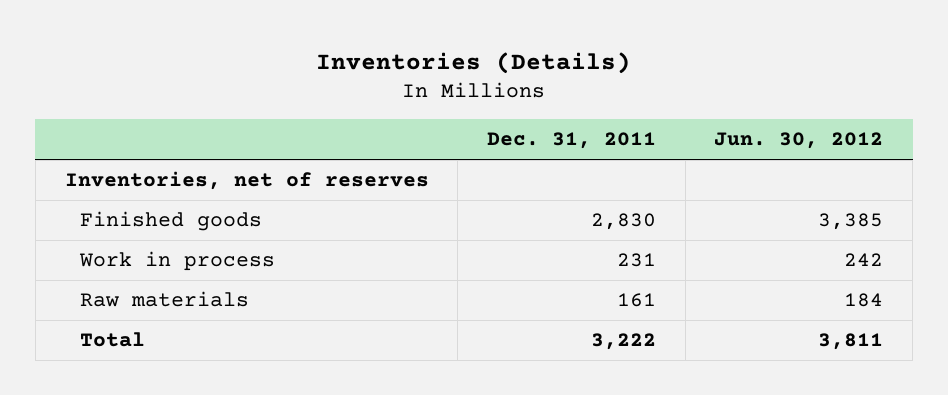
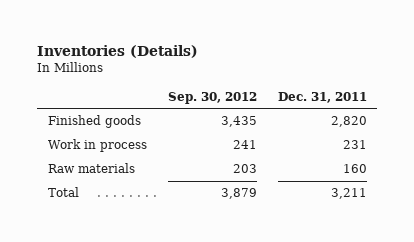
- | Dec. 31, 2011 | Jun. 30, 2012
+ | Sep. 30, 2012 | Dec. 31, 2011
- Inventories, net of reserves
- Finished goods | 2,830 | 3,385
+ Finished goods | 3,435 | 2,820
- Raw materials | 161 | 184
- Total | 3,222 | 3,811
+ Raw materials | 203 | 160
+ Total | 3,879 | 3,211

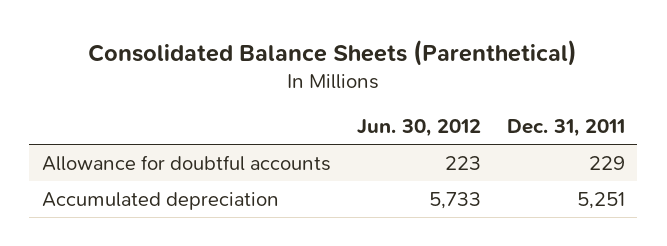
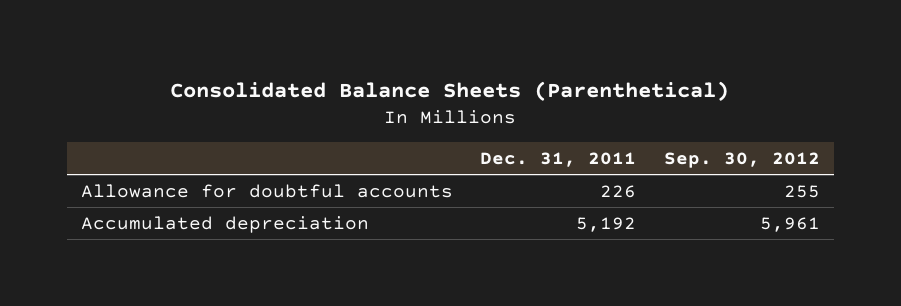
- | Jun. 30, 2012 | Dec. 31, 2011
+ | Dec. 31, 2011 | Sep. 30, 2012
- Allowance for doubtful accounts | 223 | 229
- Accumulated depreciation | 5,733 | 5,251
+ Allowance for doubtful accounts | 226 | 255
+ Accumulated depreciation | 5,192 | 5,961

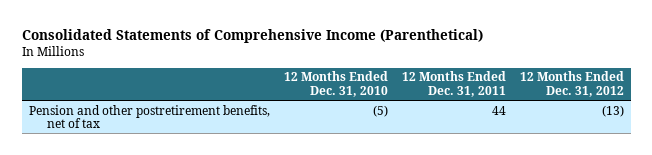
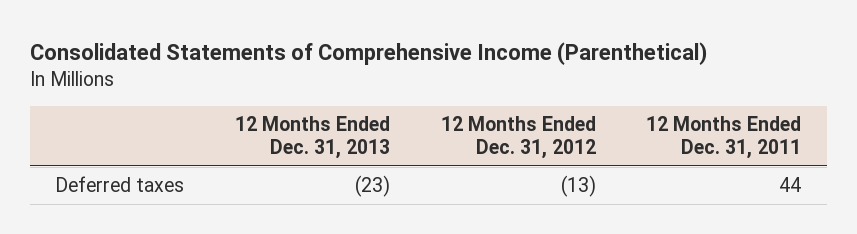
- | 12 Months Ended Dec. 31, 2010 | 12 Months Ended Dec. 31, 2011 | 12 Months Ended Dec. 31, 2012
+ | 12 Months Ended Dec. 31, 2013 | 12 Months Ended Dec. 31, 2012 | 12 Months Ended Dec. 31, 2011
- Pension and other postretirement benefits, net of tax | (5) | 44 | (13)
+ Deferred taxes | (23) | (13) | 44

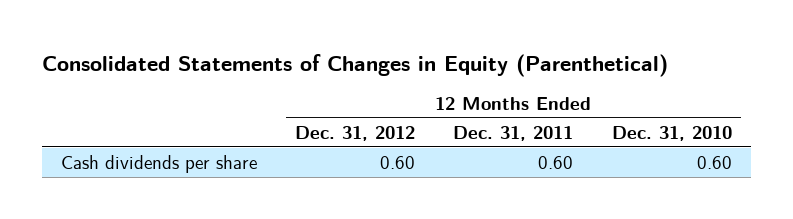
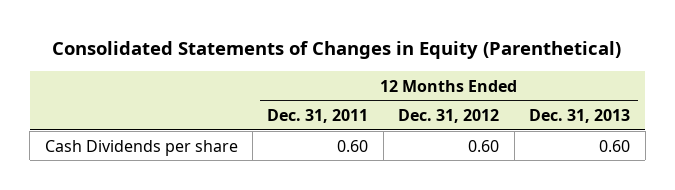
- | 12 Months Ended Dec. 31, 2012 | 12 Months Ended Dec. 31, 2011 | 12 Months Ended Dec. 31, 2010
+ | 12 Months Ended Dec. 31, 2011 | 12 Months Ended Dec. 31, 2012 | 12 Months Ended Dec. 31, 2013
- Cash dividends per share | 0.60 | 0.60 | 0.60
+ Cash Dividends per share | 0.60 | 0.60 | 0.60

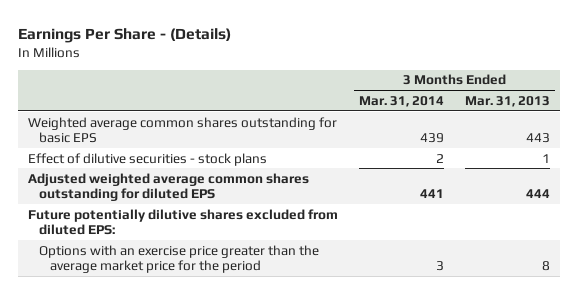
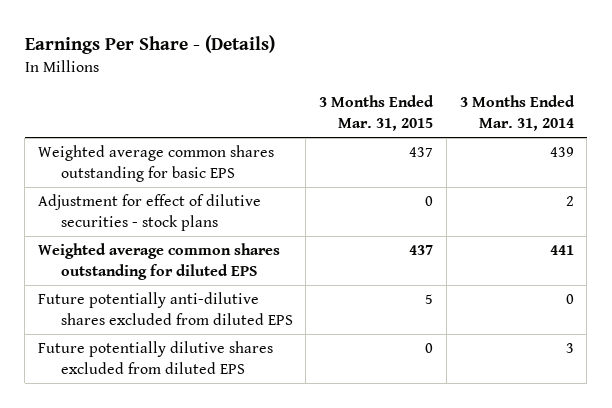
- | 3 Months Ended Mar. 31, 2014 | 3 Months Ended Mar. 31, 2013
+ | 3 Months Ended Mar. 31, 2015 | 3 Months Ended Mar. 31, 2014
- Effect of dilutive securities - stock plans | 2 | 1
- Adjusted weighted average common shares outstanding for diluted EPS | 441 | 444
- Future potentially dilutive shares excluded from diluted EPS:
- Options with an exercise price greater than the average market price for the period | 3 | 8
+ Adjustment for effect of dilutive securities - stock plans | 0 | 2
+ Weighted average common shares outstanding for diluted EPS | 437 | 441
+ Future potentially anti-dilutive shares excluded from diluted EPS | 5 | 0
+ Future potentially dilutive shares excluded from diluted EPS | 0 | 3

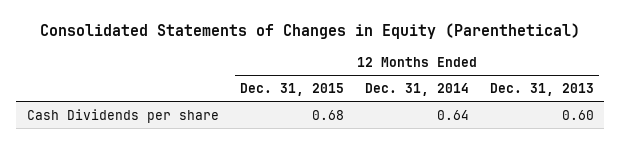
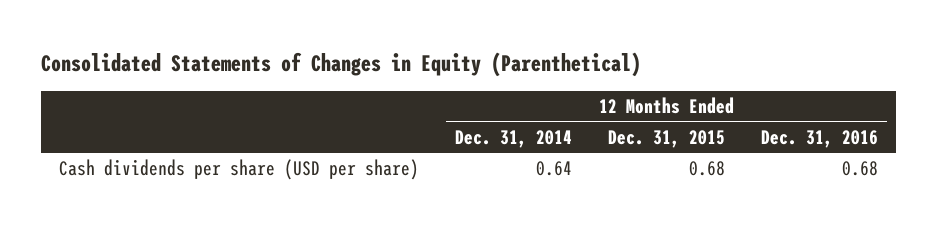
- | 12 Months Ended Dec. 31, 2015 | 12 Months Ended Dec. 31, 2014 | 12 Months Ended Dec. 31, 2013
+ | 12 Months Ended Dec. 31, 2014 | 12 Months Ended Dec. 31, 2015 | 12 Months Ended Dec. 31, 2016
- Cash Dividends per share | 0.68 | 0.64 | 0.60
+ Cash dividends per share (USD per share) | 0.64 | 0.68 | 0.68

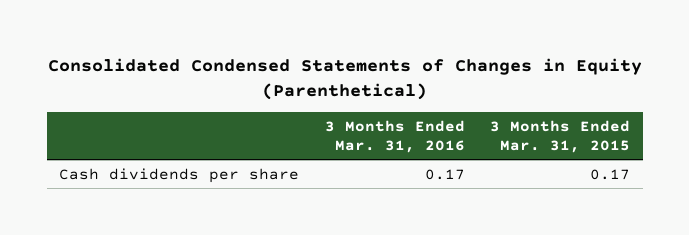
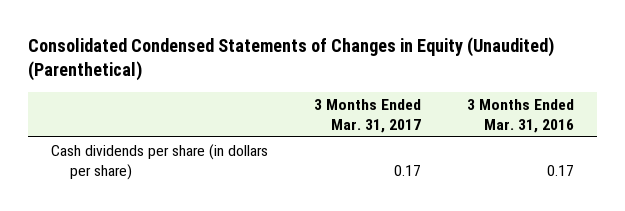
- Consolidated Condensed Statements of Changes in Equity (Parenthetical)
+ Consolidated Condensed Statements of Changes in Equity (Unaudited) (Parenthetical)
- | 3 Months Ended Mar. 31, 2016 | 3 Months Ended Mar. 31, 2015
+ | 3 Months Ended Mar. 31, 2017 | 3 Months Ended Mar. 31, 2016
- Cash dividends per share | 0.17 | 0.17
+ Cash dividends per share (in dollars per share) | 0.17 | 0.17

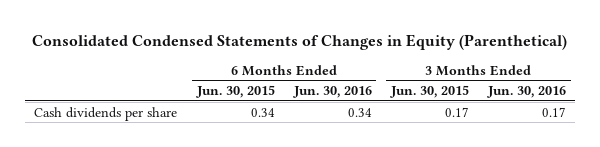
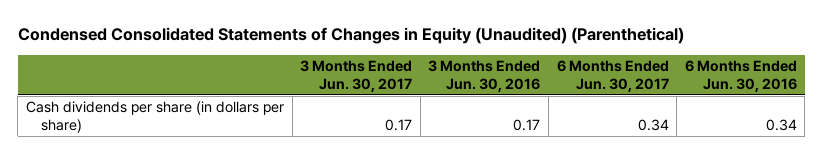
- Consolidated Condensed Statements of Changes in Equity (Parenthetical)
+ Condensed Consolidated Statements of Changes in Equity (Unaudited) (Parenthetical)
- | 6 Months Ended Jun. 30, 2015 | 6 Months Ended Jun. 30, 2016 | 3 Months Ended Jun. 30, 2015 | 3 Months Ended Jun. 30, 2016
+ | 3 Months Ended Jun. 30, 2017 | 3 Months Ended Jun. 30, 2016 | 6 Months Ended Jun. 30, 2017 | 6 Months Ended Jun. 30, 2016
- Cash dividends per share | 0.34 | 0.34 | 0.17 | 0.17
+ Cash dividends per share (in dollars per share) | 0.17 | 0.17 | 0.34 | 0.34

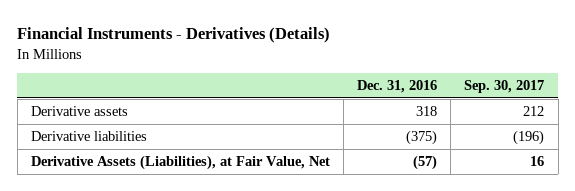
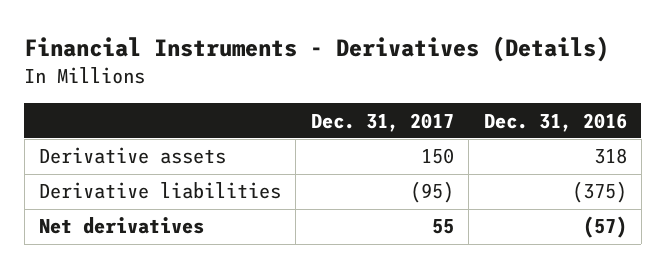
- | Dec. 31, 2016 | Sep. 30, 2017
+ | Dec. 31, 2017 | Dec. 31, 2016
- Derivative Assets (Liabilities), at Fair Value, Net | (57) | 16
+ Net derivatives | 55 | (57)

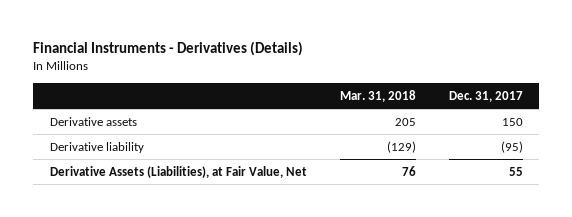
- | Dec. 31, 2017 | Dec. 31, 2016
+ | Mar. 31, 2018 | Dec. 31, 2017
- Derivative liabilities | (95) | (375)
- Net derivatives | 55 | (57)
+ Derivative liability | (129) | (95)
+ Derivative Assets (Liabilities), at Fair Value, Net | 76 | 55

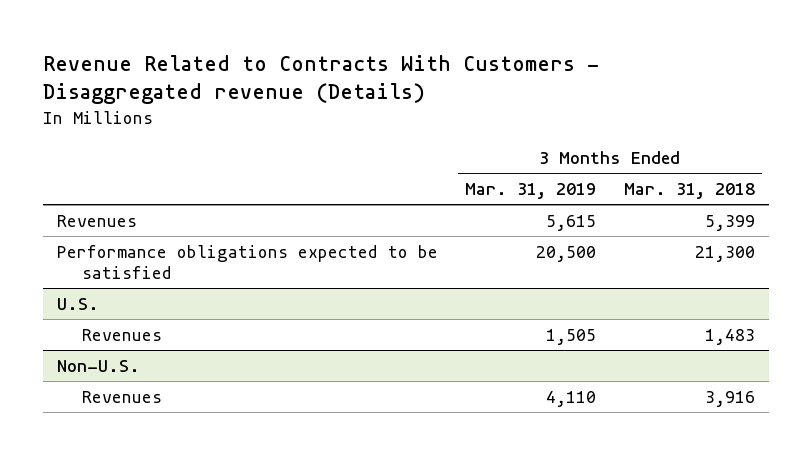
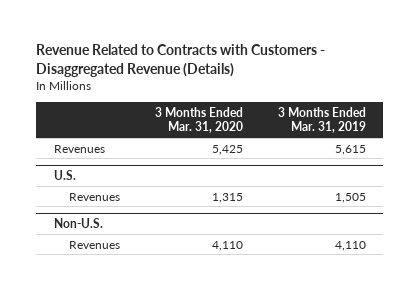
- Revenue Related to Contracts With Customers - Disaggregated revenue (Details)
+ Revenue Related to Contracts with Customers - Disaggregated Revenue (Details)
- | 3 Months Ended Mar. 31, 2019 | 3 Months Ended Mar. 31, 2018
+ | 3 Months Ended Mar. 31, 2020 | 3 Months Ended Mar. 31, 2019
- Performance obligations expected to be satisfied | 20,500 | 21,300

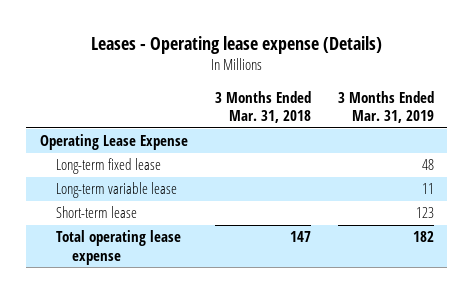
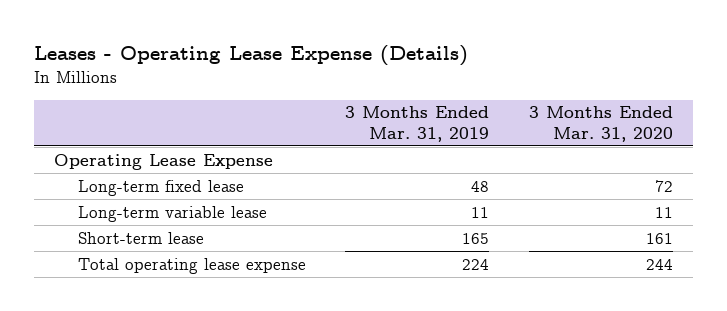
- Leases - Operating lease expense (Details)
+ Leases - Operating Lease Expense (Details)
- | 3 Months Ended Mar. 31, 2018 | 3 Months Ended Mar. 31, 2019
+ | 3 Months Ended Mar. 31, 2019 | 3 Months Ended Mar. 31, 2020
- Short-term lease | | 123
- Total operating lease expense | 147 | 182
+ Short-term lease | 165 | 161
+ Total operating lease expense | 224 | 244

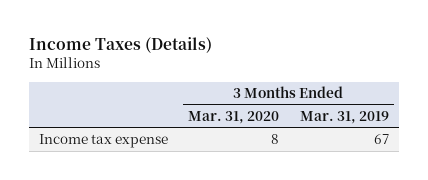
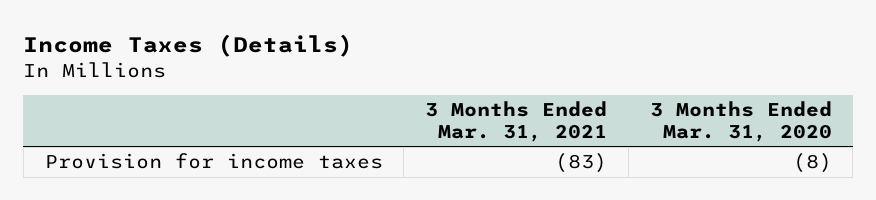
- | 3 Months Ended Mar. 31, 2020 | 3 Months Ended Mar. 31, 2019
+ | 3 Months Ended Mar. 31, 2021 | 3 Months Ended Mar. 31, 2020
- Income tax expense | 8 | 67
+ Provision for income taxes | (83) | (8)

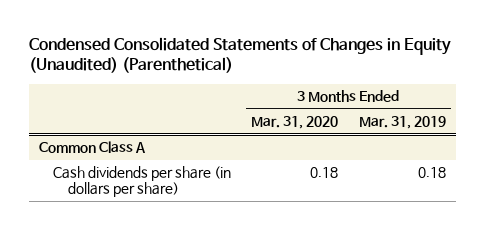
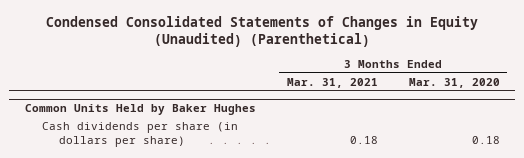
- | 3 Months Ended Mar. 31, 2020 | 3 Months Ended Mar. 31, 2019
+ | 3 Months Ended Mar. 31, 2021 | 3 Months Ended Mar. 31, 2020
- Common Class A
+ Common Units Held by Baker Hughes

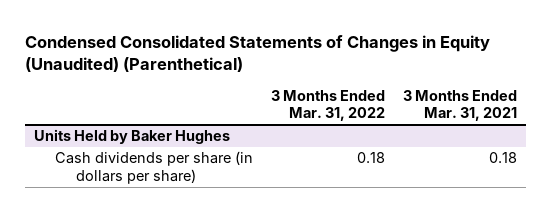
- | 3 Months Ended Mar. 31, 2021 | 3 Months Ended Mar. 31, 2020
+ | 3 Months Ended Mar. 31, 2022 | 3 Months Ended Mar. 31, 2021
- Common Units Held by Baker Hughes
+ Units Held by Baker Hughes

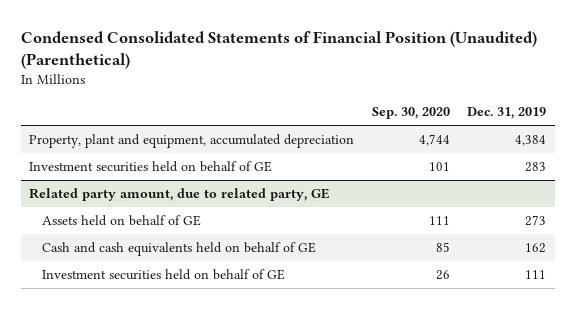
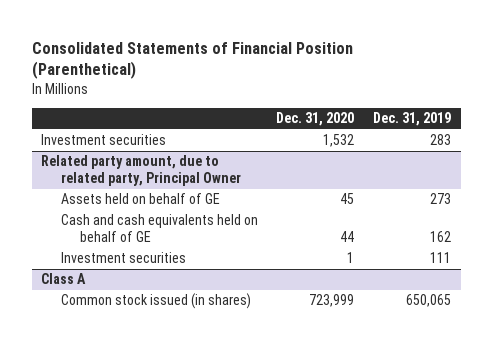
- Condensed Consolidated Statements of Financial Position (Unaudited) (Parenthetical)
+ Consolidated Statements of Financial Position (Parenthetical)
- | Sep. 30, 2020 | Dec. 31, 2019
+ | Dec. 31, 2020 | Dec. 31, 2019
- Property, plant and equipment, accumulated depreciation | 4,744 | 4,384
- Investment securities held on behalf of GE | 101 | 283
- Related party amount, due to related party, GE
+ Investment securities | 1,532 | 283
+ Related party amount, due to related party, Principal Owner
- Investment securities held on behalf of GE | 26 | 111
+ Investment securities | 1 | 111
+ Class A
+ Common stock issued (in shares) | 723,999 | 650,065

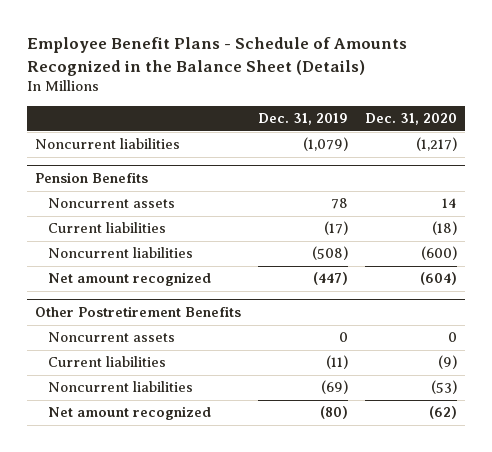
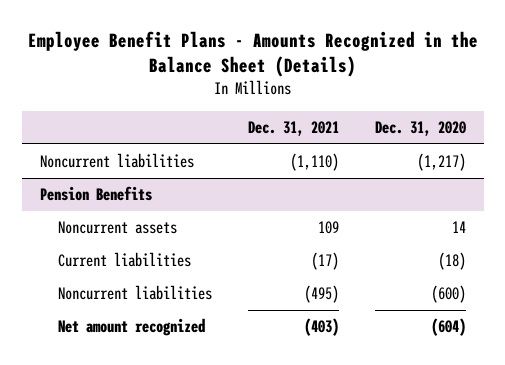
- Employee Benefit Plans - Schedule of Amounts Recognized in the Balance Sheet (Details)
+ Employee Benefit Plans - Amounts Recognized in the Balance Sheet (Details)
- | Dec. 31, 2019 | Dec. 31, 2020
+ | Dec. 31, 2021 | Dec. 31, 2020
- Other Postretirement Benefits
- Noncurrent assets | 0 | 0
- Current liabilities | (11) | (9)
- Noncurrent liabilities | (69) | (53)
- Net amount recognized | (80) | (62)

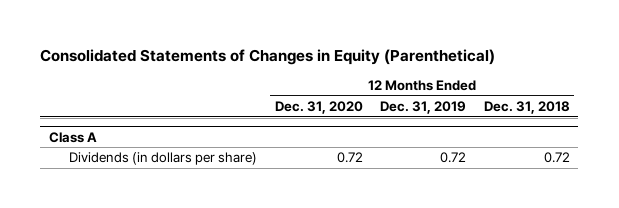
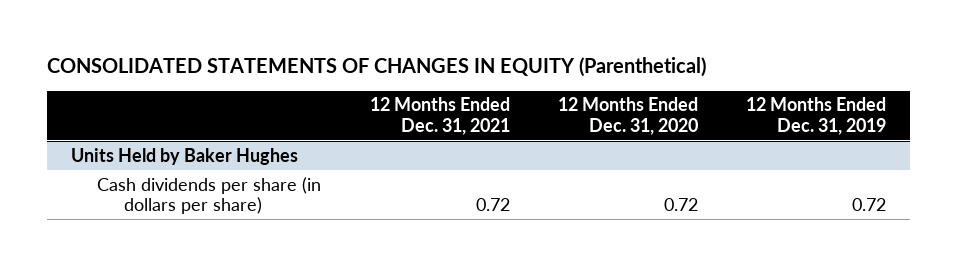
- Consolidated Statements of Changes in Equity (Parenthetical)
+ CONSOLIDATED STATEMENTS OF CHANGES IN EQUITY (Parenthetical)
- | 12 Months Ended Dec. 31, 2020 | 12 Months Ended Dec. 31, 2019 | 12 Months Ended Dec. 31, 2018
+ | 12 Months Ended Dec. 31, 2021 | 12 Months Ended Dec. 31, 2020 | 12 Months Ended Dec. 31, 2019
- Class A
- Dividends (in dollars per share) | 0.72 | 0.72 | 0.72
+ Units Held by Baker Hughes
+ Cash dividends per share (in dollars per share) | 0.72 | 0.72 | 0.72

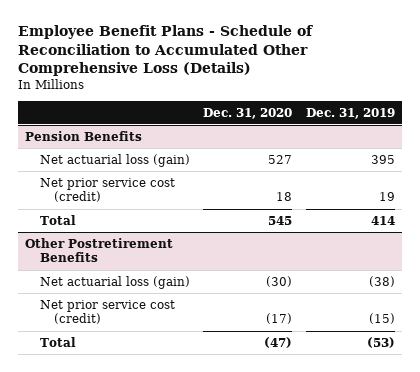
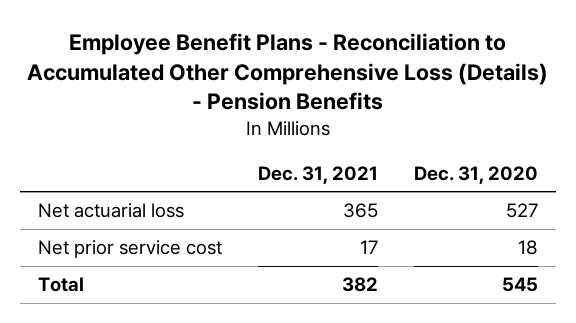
- Employee Benefit Plans - Schedule of Reconciliation to Accumulated Other Comprehensive Loss (Details)
+ Employee Benefit Plans - Reconciliation to Accumulated Other Comprehensive Loss (Details) - Pension Benefits
- | Dec. 31, 2020 | Dec. 31, 2019
+ | Dec. 31, 2021 | Dec. 31, 2020
- Pension Benefits
- Net actuarial loss (gain) | 527 | 395
- Net prior service cost (credit) | 18 | 19
+ Net actuarial loss | 365 | 527
+ Net prior service cost | 17 | 18
- Other Postretirement Benefits
- Net actuarial loss (gain) | (30) | (38)
- Net prior service cost (credit) | (17) | (15)
- Total | (47) | (53)

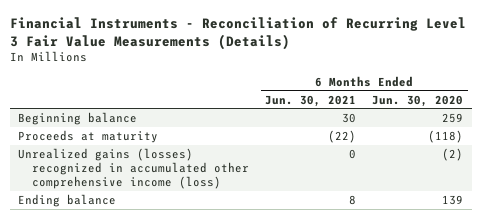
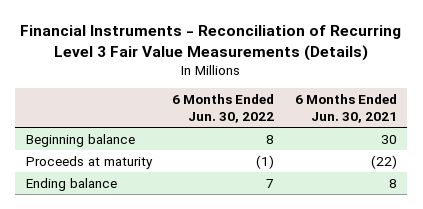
- | 6 Months Ended Jun. 30, 2021 | 6 Months Ended Jun. 30, 2020
+ | 6 Months Ended Jun. 30, 2022 | 6 Months Ended Jun. 30, 2021
- Unrealized gains (losses) recognized in accumulated other comprehensive income (loss) | 0 | (2)

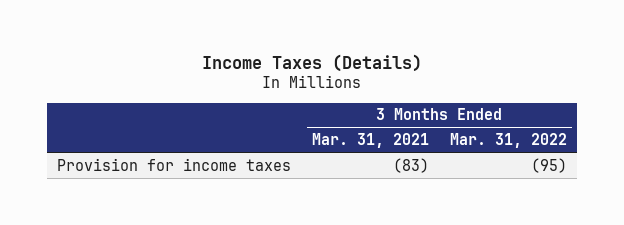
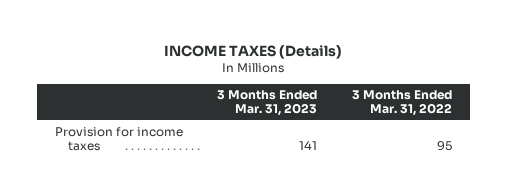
- Income Taxes (Details)
+ INCOME TAXES (Details)
- | 3 Months Ended Mar. 31, 2021 | 3 Months Ended Mar. 31, 2022
+ | 3 Months Ended Mar. 31, 2023 | 3 Months Ended Mar. 31, 2022
- Provision for income taxes | (83) | (95)
+ Provision for income taxes | 141 | 95

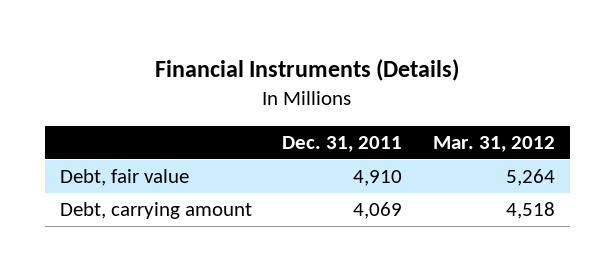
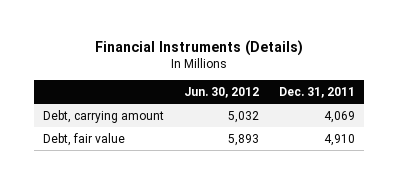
- | Dec. 31, 2011 | Mar. 31, 2012
+ | Jun. 30, 2012 | Dec. 31, 2011
moved down: Debt, fair value | 5,893 | 4,910

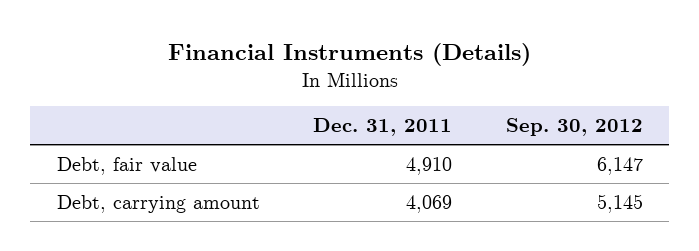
- | Jun. 30, 2012 | Dec. 31, 2011
+ | Dec. 31, 2011 | Sep. 30, 2012
moved down: Debt, carrying amount | 4,069 | 5,145

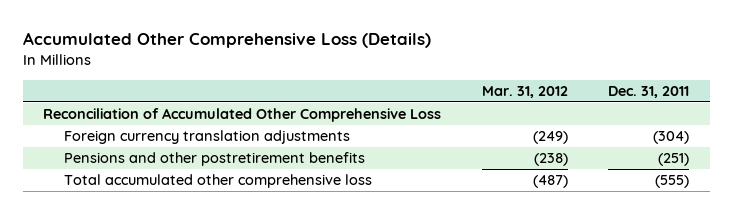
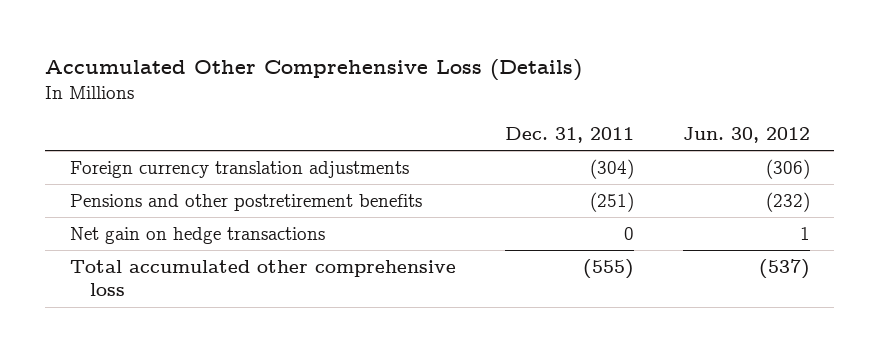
- | Mar. 31, 2012 | Dec. 31, 2011
+ | Dec. 31, 2011 | Jun. 30, 2012
- Reconciliation of Accumulated Other Comprehensive Loss
+ Net gain on hedge transactions | 0 | 1

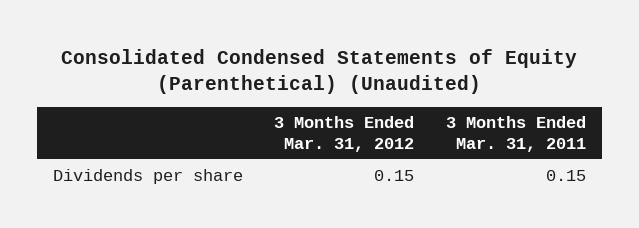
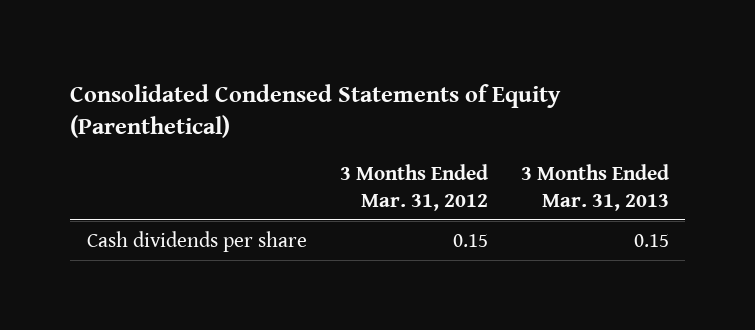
- Consolidated Condensed Statements of Equity (Parenthetical) (Unaudited)
+ Consolidated Condensed Statements of Equity (Parenthetical)
- | 3 Months Ended Mar. 31, 2012 | 3 Months Ended Mar. 31, 2011
+ | 3 Months Ended Mar. 31, 2012 | 3 Months Ended Mar. 31, 2013
- Dividends per share | 0.15 | 0.15
+ Cash dividends per share | 0.15 | 0.15

